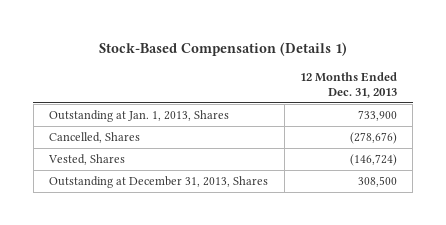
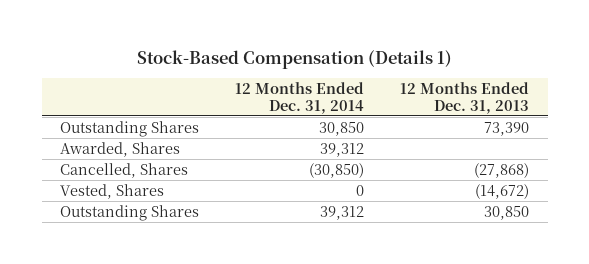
- | 12 Months Ended Dec. 31, 2013
+ | 12 Months Ended Dec. 31, 2014 | 12 Months Ended Dec. 31, 2013
- Outstanding at Jan. 1, 2013, Shares | 733,900
- Cancelled, Shares | (278,676)
- Vested, Shares | (146,724)
- Outstanding at December 31, 2013, Shares | 308,500
+ Outstanding Shares | 30,850 | 73,390
+ Awarded, Shares | 39,312 |
+ Cancelled, Shares | (30,850) | (27,868)
+ Vested, Shares | 0 | (14,672)
+ Outstanding Shares | 39,312 | 30,850

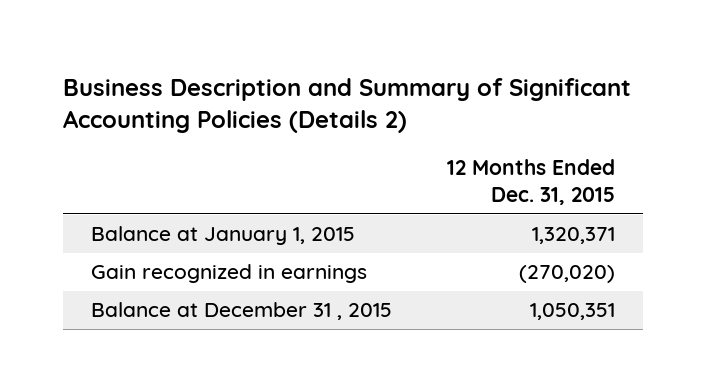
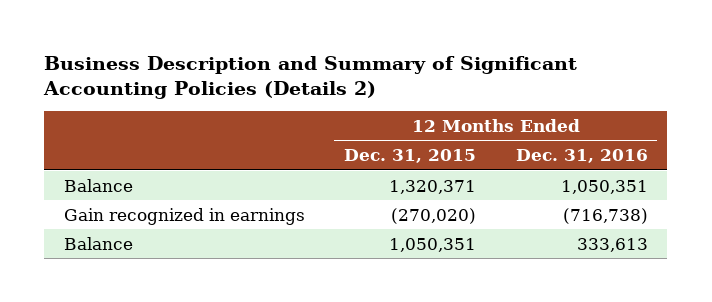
- | 12 Months Ended Dec. 31, 2015
+ | 12 Months Ended Dec. 31, 2015 | 12 Months Ended Dec. 31, 2016
- Balance at January 1, 2015 | 1,320,371
+ Balance | 1,320,371 | 1,050,351
- Balance at December 31 , 2015 | 1,050,351
+ Balance | 1,050,351 | 333,613

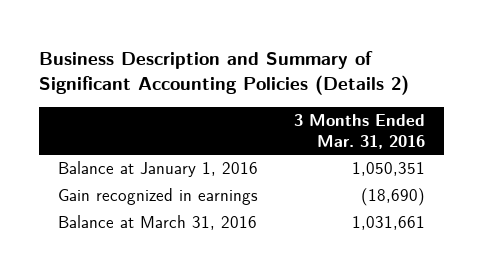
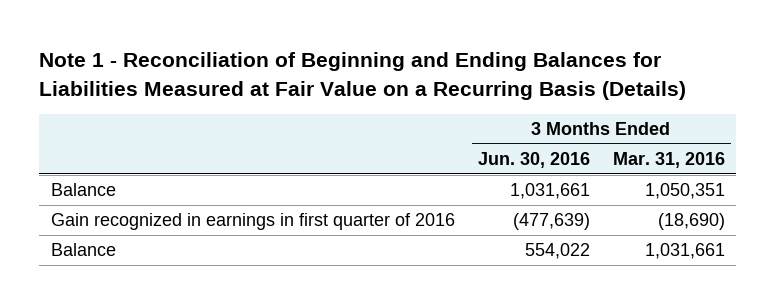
- Business Description and Summary of Significant Accounting Policies (Details 2)
+ Note 1 - Reconciliation of Beginning and Ending Balances for Liabilities Measured at Fair Value on a Recurring Basis (Details)
- | 3 Months Ended Mar. 31, 2016
+ | 3 Months Ended Jun. 30, 2016 | 3 Months Ended Mar. 31, 2016
- Balance at January 1, 2016 | 1,050,351
- Gain recognized in earnings | (18,690)
- Balance at March 31, 2016 | 1,031,661
+ Balance | 1,031,661 | 1,050,351
+ Gain recognized in earnings in first quarter of 2016 | (477,639) | (18,690)
+ Balance | 554,022 | 1,031,661

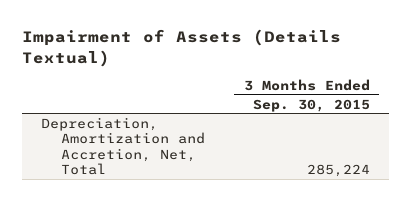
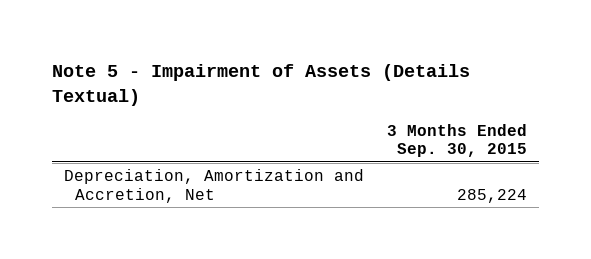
- Impairment of Assets (Details Textual)
+ Note 5 - Impairment of Assets (Details Textual)
- Depreciation, Amortization and Accretion, Net, Total | 285,224
+ Depreciation, Amortization and Accretion, Net | 285,224

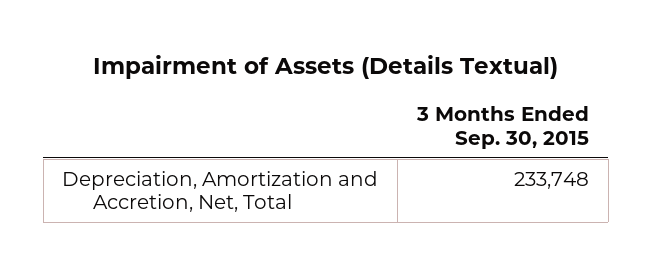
- Note 5 - Impairment of Assets (Details Textual)
+ Impairment of Assets (Details Textual)
- Depreciation, Amortization and Accretion, Net | 285,224
+ Depreciation, Amortization and Accretion, Net, Total | 233,748

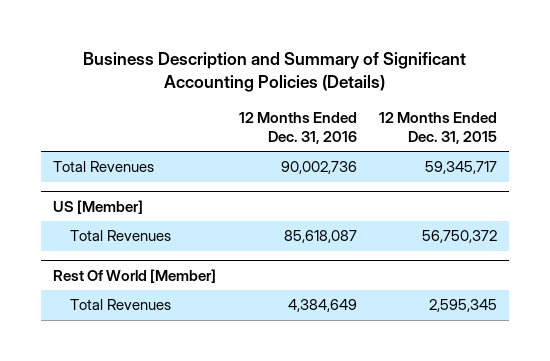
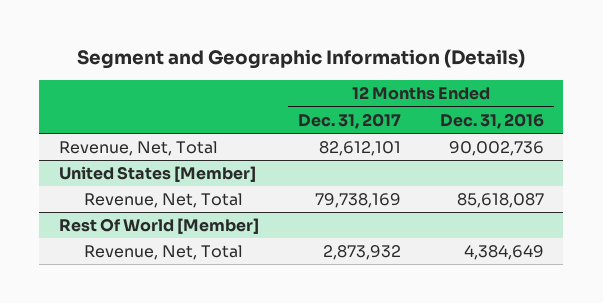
- Business Description and Summary of Significant Accounting Policies (Details)
+ Segment and Geographic Information (Details)
- | 12 Months Ended Dec. 31, 2016 | 12 Months Ended Dec. 31, 2015
+ | 12 Months Ended Dec. 31, 2017 | 12 Months Ended Dec. 31, 2016
- Total Revenues | 90,002,736 | 59,345,717
- US [Member]
- Total Revenues | 85,618,087 | 56,750,372
+ Revenue, Net, Total | 82,612,101 | 90,002,736
+ United States [Member]
+ Revenue, Net, Total | 79,738,169 | 85,618,087
@ Rest Of World [Member]
- Total Revenues | 4,384,649 | 2,595,345
+ Revenue, Net, Total | 2,873,932 | 4,384,649

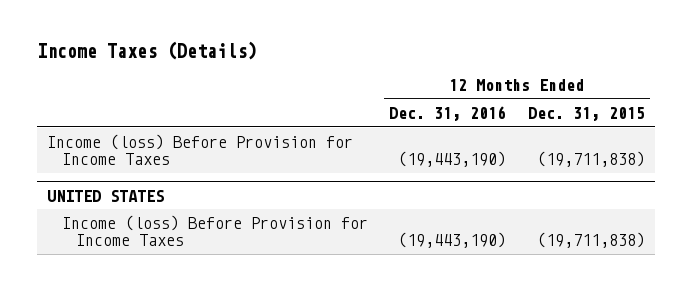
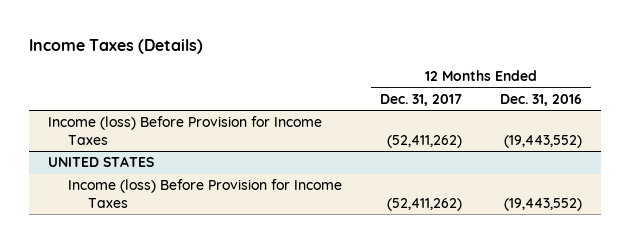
- | 12 Months Ended Dec. 31, 2016 | 12 Months Ended Dec. 31, 2015
+ | 12 Months Ended Dec. 31, 2017 | 12 Months Ended Dec. 31, 2016
- Income (loss) Before Provision for Income Taxes | (19,443,190) | (19,711,838)
+ Income (loss) Before Provision for Income Taxes | (52,411,262) | (19,443,552)
@ UNITED STATES
- Income (loss) Before Provision for Income Taxes | (19,443,190) | (19,711,838)
+ Income (loss) Before Provision for Income Taxes | (52,411,262) | (19,443,552)

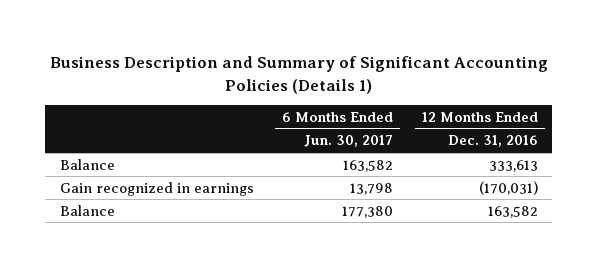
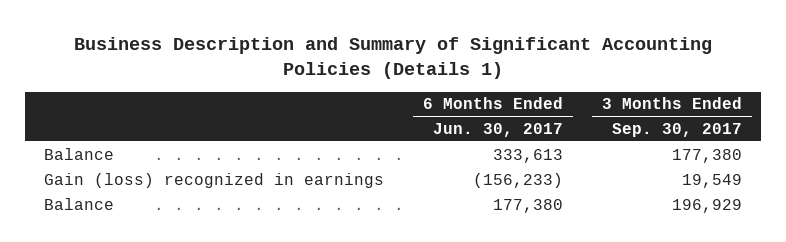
- | 6 Months Ended Jun. 30, 2017 | 12 Months Ended Dec. 31, 2016
+ | 6 Months Ended Jun. 30, 2017 | 3 Months Ended Sep. 30, 2017
- Balance | 163,582 | 333,613
- Gain recognized in earnings | 13,798 | (170,031)
+ Balance | 333,613 | 177,380
+ Gain (loss) recognized in earnings | (156,233) | 19,549

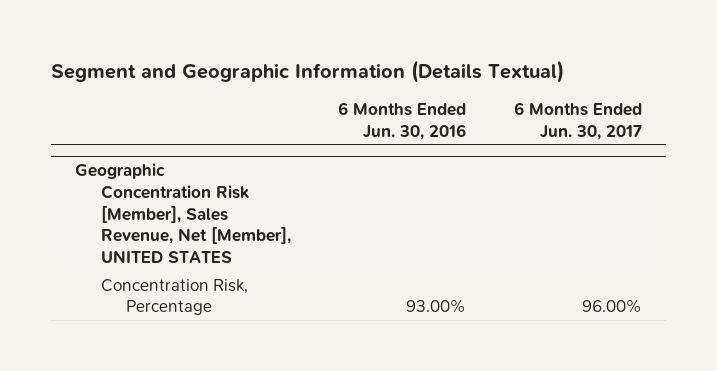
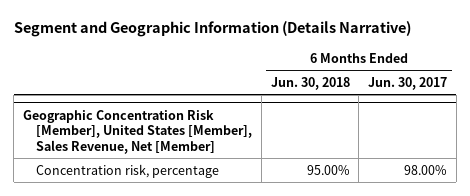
- Segment and Geographic Information (Details Textual)
+ Segment and Geographic Information (Details Narrative)
- | 6 Months Ended Jun. 30, 2016 | 6 Months Ended Jun. 30, 2017
+ | 6 Months Ended Jun. 30, 2018 | 6 Months Ended Jun. 30, 2017
- Geographic Concentration Risk [Member], Sales Revenue, Net [Member], UNITED STATES
- Concentration Risk, Percentage | 93.00% | 96.00%
+ Geographic Concentration Risk [Member], United States [Member], Sales Revenue, Net [Member]
+ Concentration risk, percentage | 95.00% | 98.00%

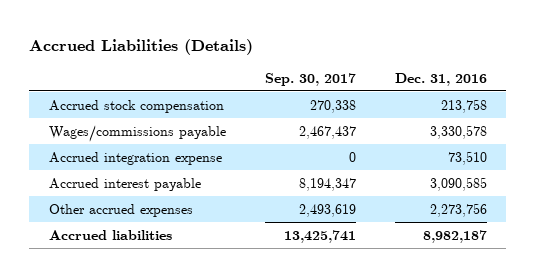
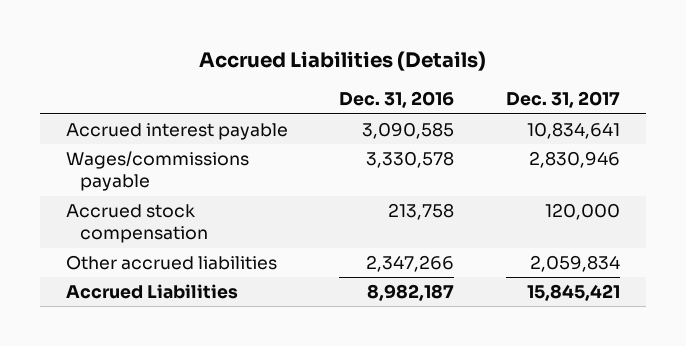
- | Sep. 30, 2017 | Dec. 31, 2016
+ | Dec. 31, 2016 | Dec. 31, 2017
- Accrued integration expense | 0 | 73,510
- Other accrued expenses | 2,493,619 | 2,273,756
- Accrued liabilities | 13,425,741 | 8,982,187
moved down: Wages/commissions payable | 3,330,578 | 2,830,946
moved down: Accrued stock compensation | 213,758 | 120,000
+ Other accrued liabilities | 2,347,266 | 2,059,834
+ Accrued Liabilities | 8,982,187 | 15,845,421

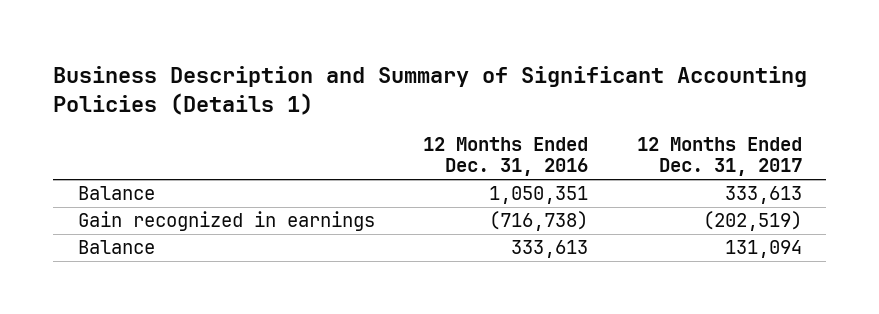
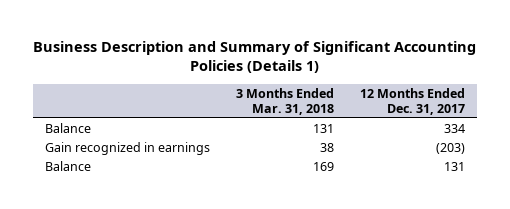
- | 12 Months Ended Dec. 31, 2016 | 12 Months Ended Dec. 31, 2017
+ | 3 Months Ended Mar. 31, 2018 | 12 Months Ended Dec. 31, 2017
- Balance | 1,050,351 | 333,613
- Gain recognized in earnings | (716,738) | (202,519)
- Balance | 333,613 | 131,094
+ Balance | 131 | 334
+ Gain recognized in earnings | 38 | (203)
+ Balance | 169 | 131

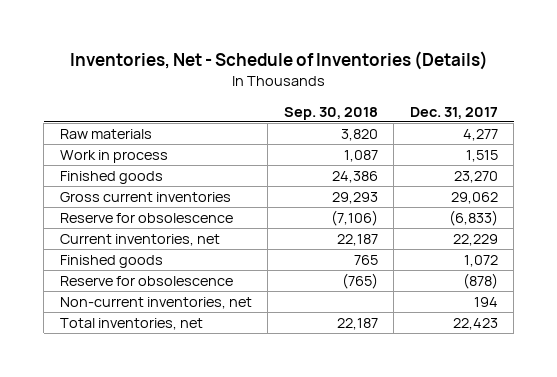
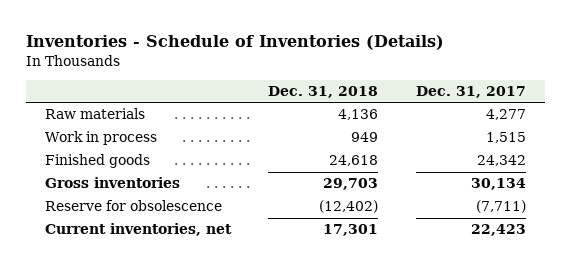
- Inventories, Net - Schedule of Inventories (Details)
+ Inventories - Schedule of Inventories (Details)
- | Sep. 30, 2018 | Dec. 31, 2017
+ | Dec. 31, 2018 | Dec. 31, 2017
- Finished goods | 24,386 | 23,270
- Gross current inventories | 29,293 | 29,062
- Reserve for obsolescence | (7,106) | (6,833)
- Current inventories, net | 22,187 | 22,229
- Finished goods | 765 | 1,072
- Reserve for obsolescence | (765) | (878)
- Non-current inventories, net | | 194
- Total inventories, net | 22,187 | 22,423
+ Finished goods | 24,618 | 24,342
+ Gross inventories | 29,703 | 30,134
+ Reserve for obsolescence | (12,402) | (7,711)
+ Current inventories, net | 17,301 | 22,423

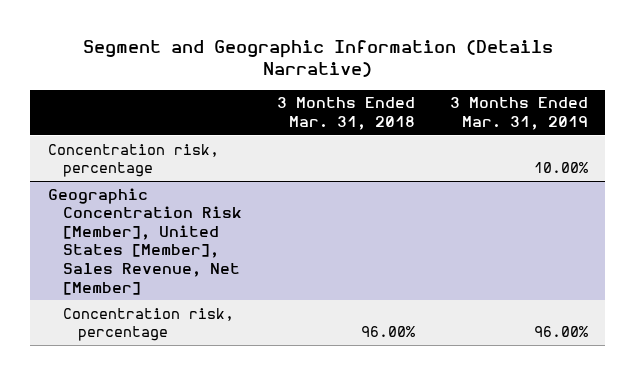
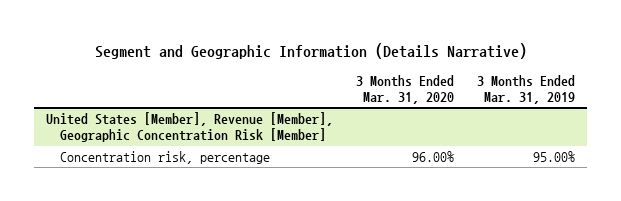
- | 3 Months Ended Mar. 31, 2018 | 3 Months Ended Mar. 31, 2019
+ | 3 Months Ended Mar. 31, 2020 | 3 Months Ended Mar. 31, 2019
- Concentration risk, percentage | | 10.00%
- Geographic Concentration Risk [Member], United States [Member], Sales Revenue, Net [Member]
- Concentration risk, percentage | 96.00% | 96.00%
+ United States [Member], Revenue [Member], Geographic Concentration Risk [Member]
+ Concentration risk, percentage | 96.00% | 95.00%

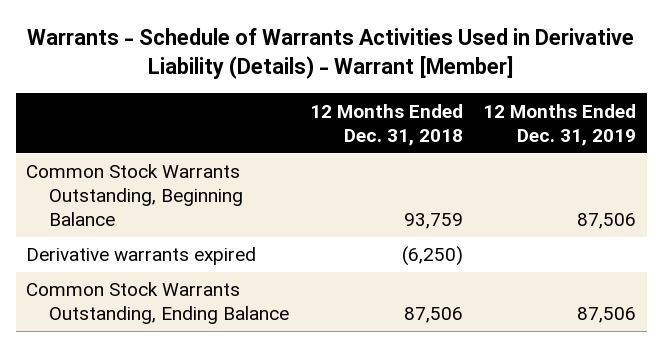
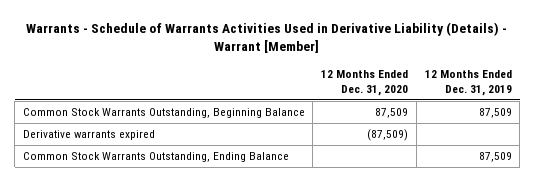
- | 12 Months Ended Dec. 31, 2018 | 12 Months Ended Dec. 31, 2019
+ | 12 Months Ended Dec. 31, 2020 | 12 Months Ended Dec. 31, 2019
- Common Stock Warrants Outstanding, Beginning Balance | 93,759 | 87,506
+ Common Stock Warrants Outstanding, Beginning Balance | 87,509 | 87,509
- Common Stock Warrants Outstanding, Ending Balance | 87,506 | 87,506
+ Common Stock Warrants Outstanding, Ending Balance | | 87,509

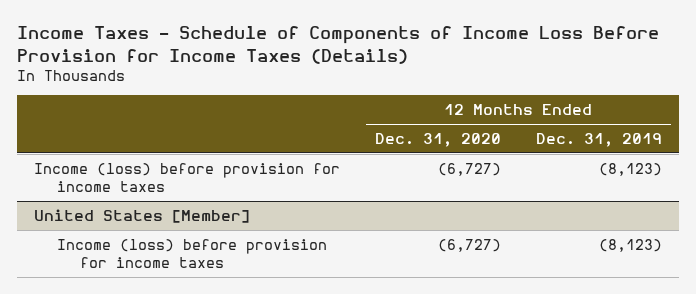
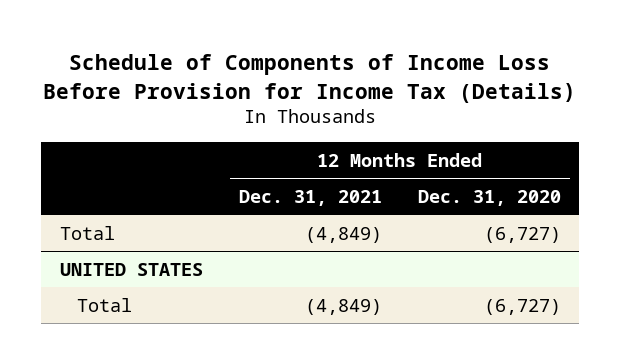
- Income Taxes - Schedule of Components of Income Loss Before Provision for Income Taxes (Details)
+ Schedule of Components of Income Loss Before Provision for Income Tax (Details)
- | 12 Months Ended Dec. 31, 2020 | 12 Months Ended Dec. 31, 2019
+ | 12 Months Ended Dec. 31, 2021 | 12 Months Ended Dec. 31, 2020
- Income (loss) before provision for income taxes | (6,727) | (8,123)
- United States [Member]
- Income (loss) before provision for income taxes | (6,727) | (8,123)
+ Total | (4,849) | (6,727)
+ UNITED STATES
+ Total | (4,849) | (6,727)

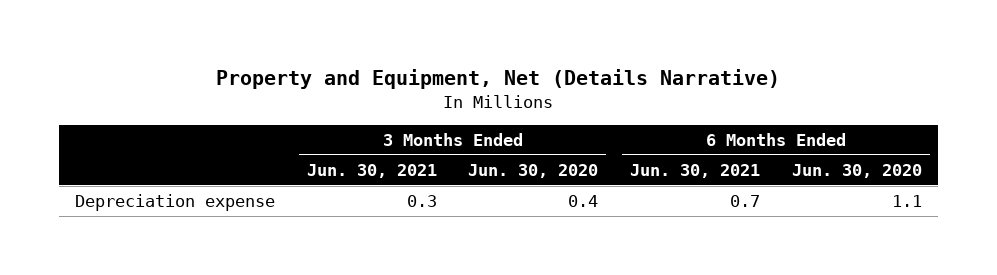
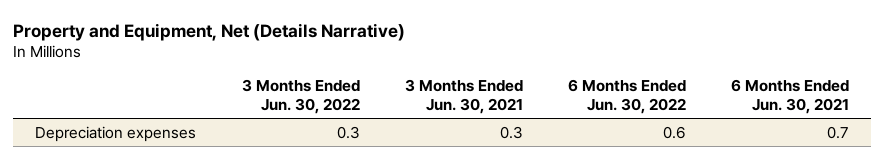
- | 3 Months Ended Jun. 30, 2021 | 3 Months Ended Jun. 30, 2020 | 6 Months Ended Jun. 30, 2021 | 6 Months Ended Jun. 30, 2020
+ | 3 Months Ended Jun. 30, 2022 | 3 Months Ended Jun. 30, 2021 | 6 Months Ended Jun. 30, 2022 | 6 Months Ended Jun. 30, 2021
- Depreciation expense | 0.3 | 0.4 | 0.7 | 1.1
+ Depreciation expenses | 0.3 | 0.3 | 0.6 | 0.7

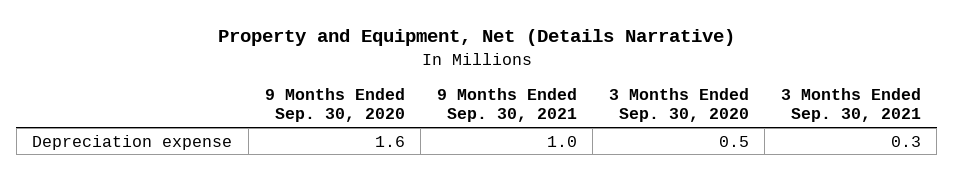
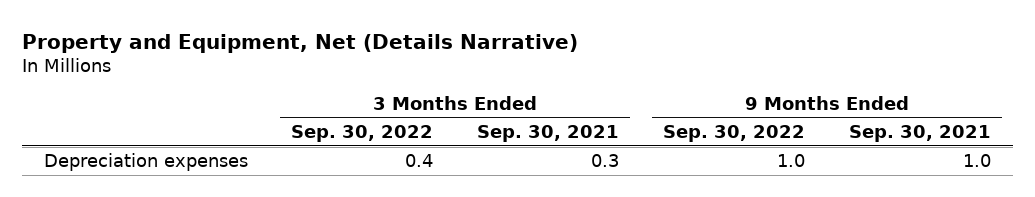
- | 9 Months Ended Sep. 30, 2020 | 9 Months Ended Sep. 30, 2021 | 3 Months Ended Sep. 30, 2020 | 3 Months Ended Sep. 30, 2021
+ | 3 Months Ended Sep. 30, 2022 | 3 Months Ended Sep. 30, 2021 | 9 Months Ended Sep. 30, 2022 | 9 Months Ended Sep. 30, 2021
- Depreciation expense | 1.6 | 1.0 | 0.5 | 0.3
+ Depreciation expenses | 0.4 | 0.3 | 1.0 | 1.0

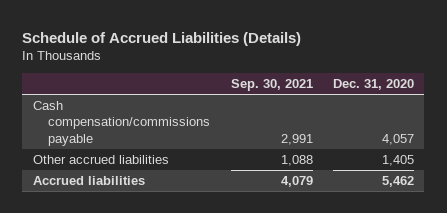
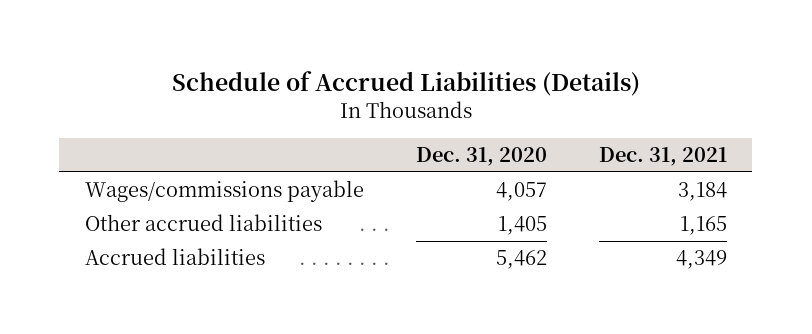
- | Sep. 30, 2021 | Dec. 31, 2020
+ | Dec. 31, 2020 | Dec. 31, 2021
- Cash compensation/commissions payable | 2,991 | 4,057
+ Wages/commissions payable | 4,057 | 3,184

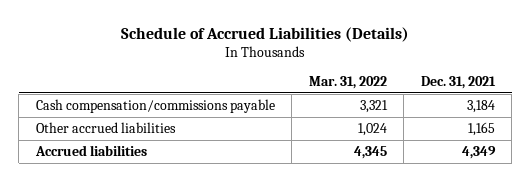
- | Dec. 31, 2020 | Dec. 31, 2021
+ | Mar. 31, 2022 | Dec. 31, 2021
- Wages/commissions payable | 4,057 | 3,184
+ Cash compensation/commissions payable | 3,321 | 3,184

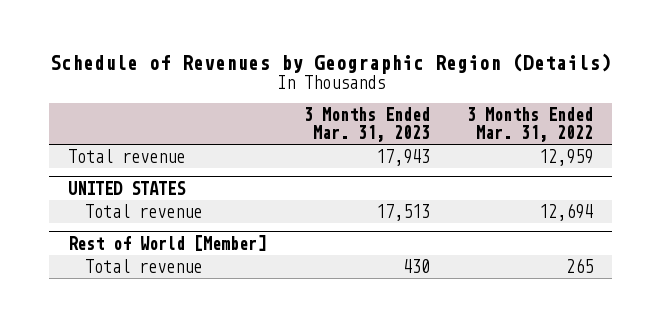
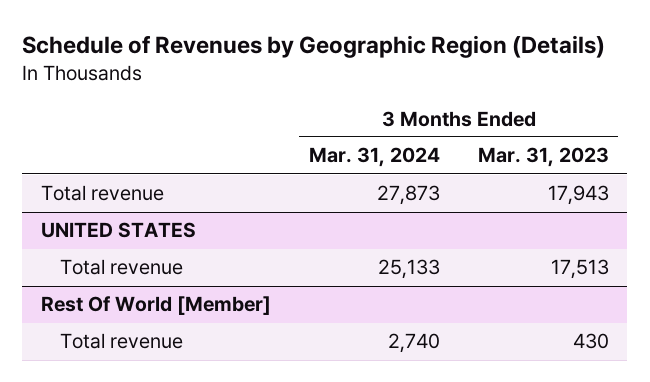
- | 3 Months Ended Mar. 31, 2023 | 3 Months Ended Mar. 31, 2022
+ | 3 Months Ended Mar. 31, 2024 | 3 Months Ended Mar. 31, 2023
- Rest of World [Member]
+ Rest Of World [Member]

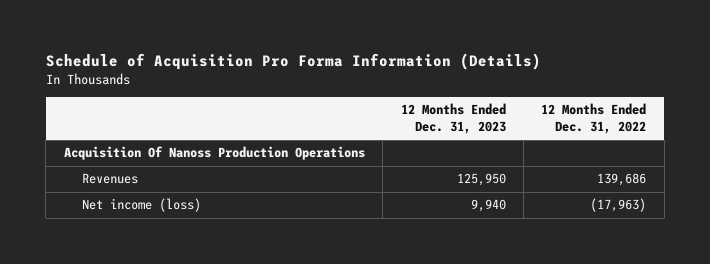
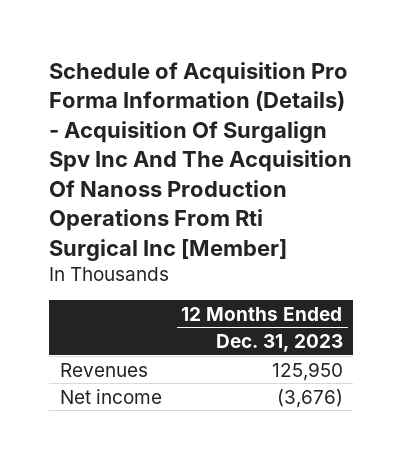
- Schedule of Acquisition Pro Forma Information (Details)
+ Schedule of Acquisition Pro Forma Information (Details) - Acquisition Of Surgalign Spv Inc And The Acquisition Of Nanoss Production Operations From Rti Surgical Inc [Member]
- | 12 Months Ended Dec. 31, 2023 | 12 Months Ended Dec. 31, 2022
+ | 12 Months Ended Dec. 31, 2023
- Acquisition Of Nanoss Production Operations
- Net income (loss) | 9,940 | (17,963)
+ Net income | (3,676)

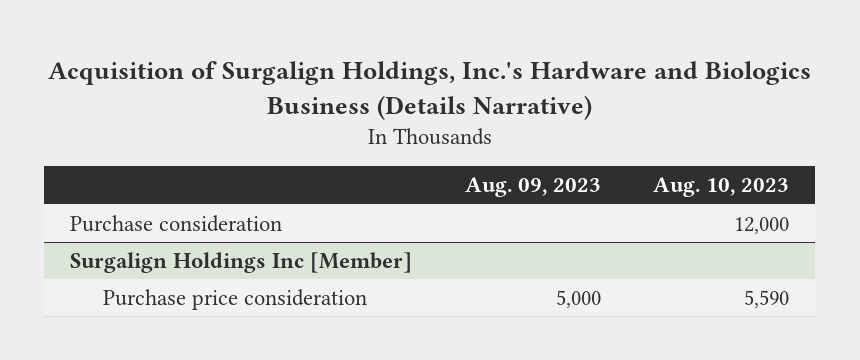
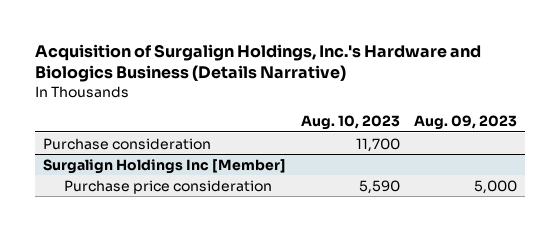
- | Aug. 09, 2023 | Aug. 10, 2023
+ | Aug. 10, 2023 | Aug. 09, 2023
- Purchase consideration | | 12,000
+ Purchase consideration | 11,700 |

